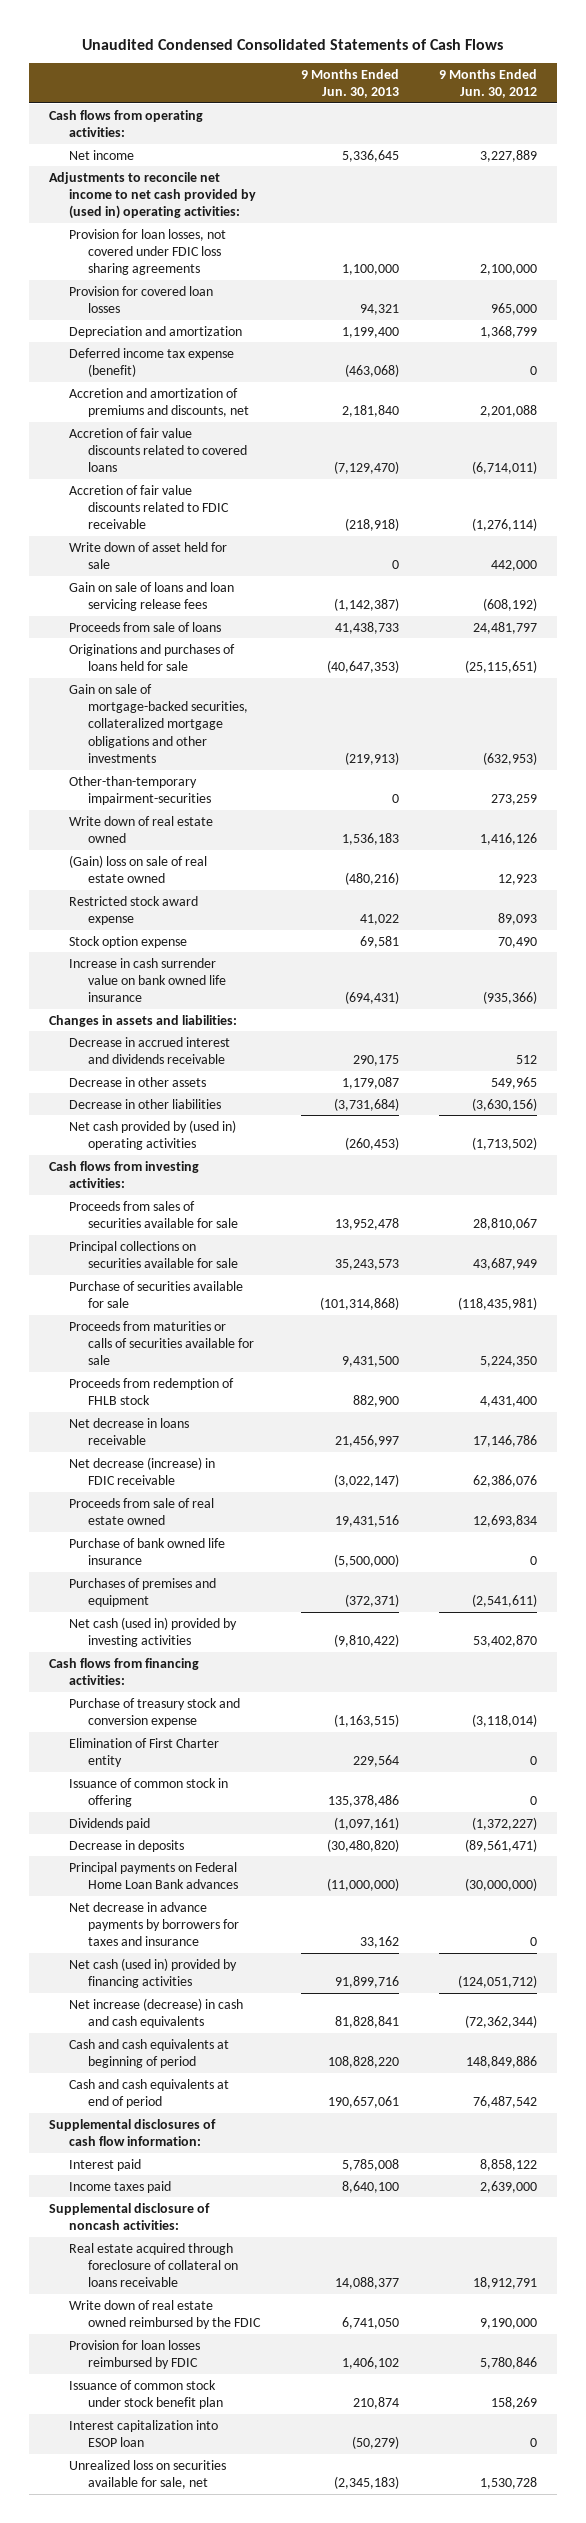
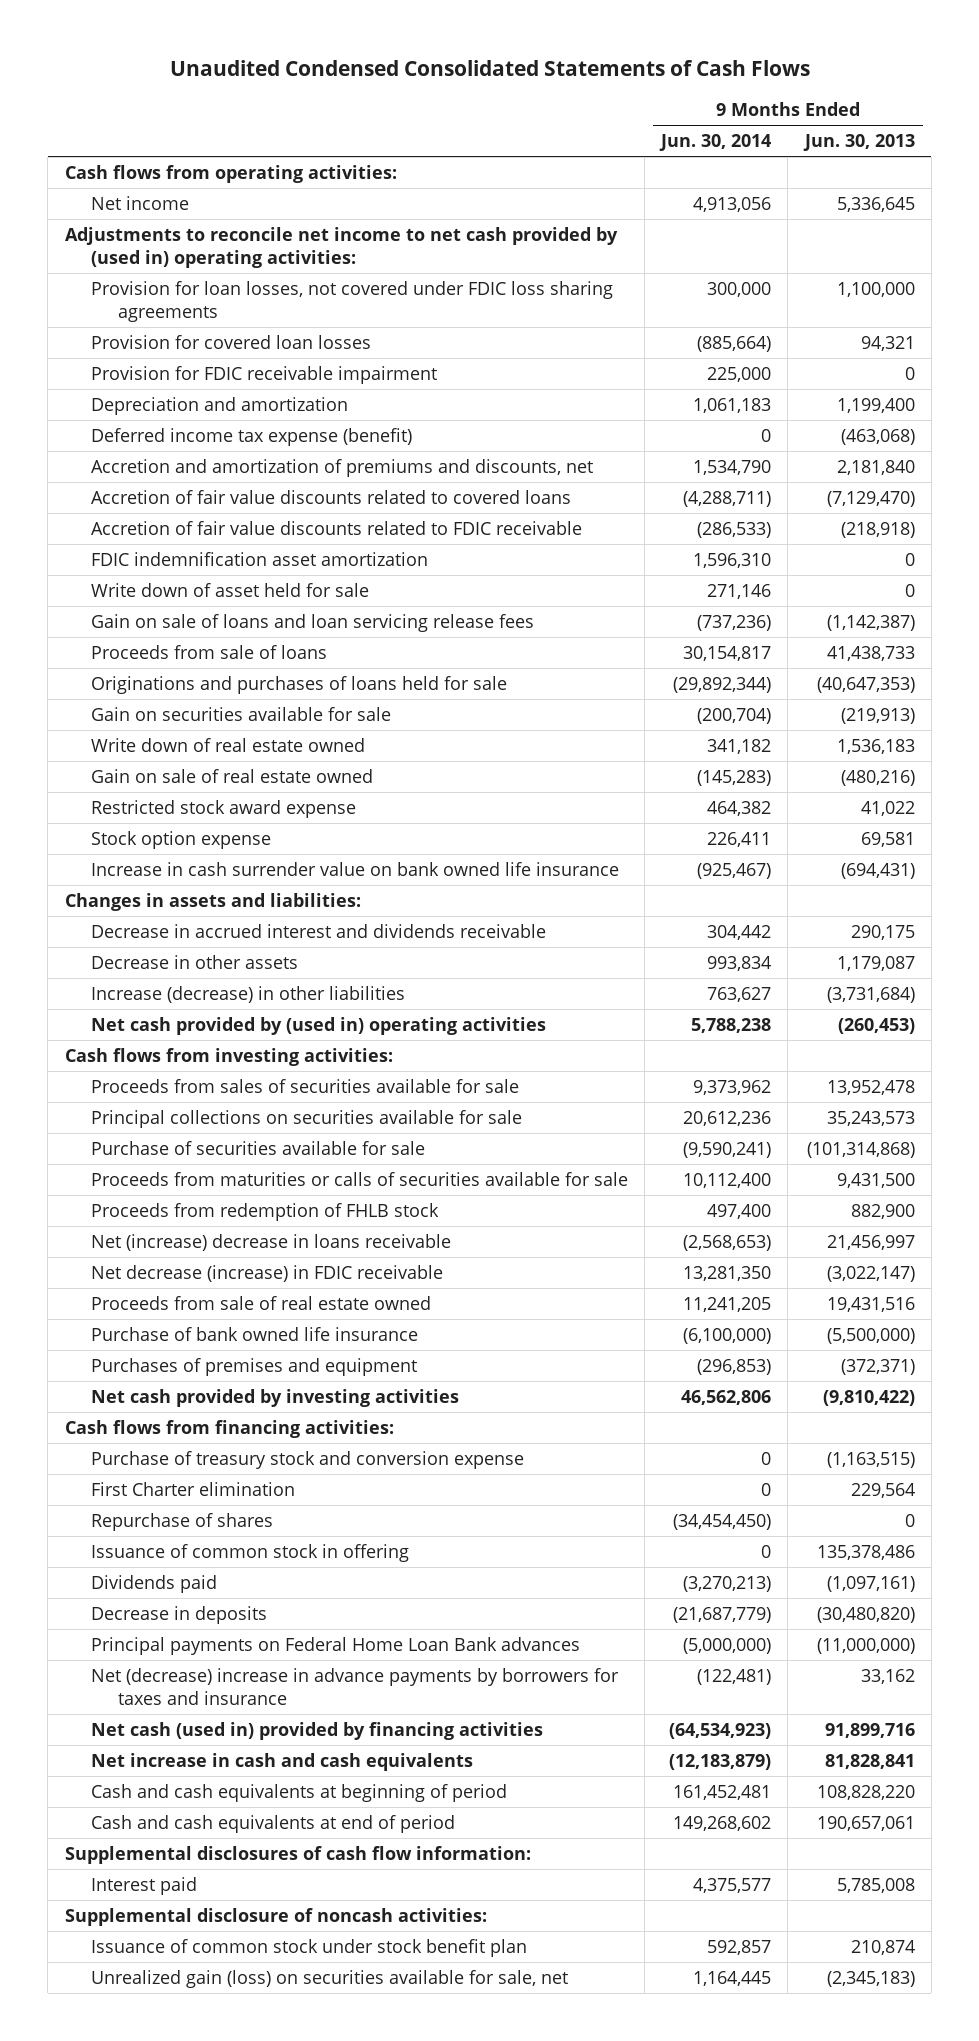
- | 9 Months Ended Jun. 30, 2013 | 9 Months Ended Jun. 30, 2012
+ | 9 Months Ended Jun. 30, 2014 | 9 Months Ended Jun. 30, 2013
+ Provision for FDIC receivable impairment | 225,000 | 0
+ FDIC indemnification asset amortization | 1,596,310 | 0
- Gain on sale of mortgage-backed securities, collateralized mortgage obligations and other investments | (219,913) | (632,953)
- Other-than-temporary impairment-securities | 0 | 273,259
+ Gain on securities available for sale | (200,704) | (219,913)
- (Gain) loss on sale of real estate owned | (480,216) | 12,923
+ Gain on sale of real estate owned | (145,283) | (480,216)
- Decrease in other liabilities | (3,731,684) | (3,630,156)
+ Increase (decrease) in other liabilities | 763,627 | (3,731,684)
- Net decrease in loans receivable | 21,456,997 | 17,146,786
+ Net (increase) decrease in loans receivable | (2,568,653) | 21,456,997
- Net cash (used in) provided by investing activities | (9,810,422) | 53,402,870
+ Net cash provided by investing activities | 46,562,806 | (9,810,422)
- Elimination of First Charter entity | 229,564 | 0
+ First Charter elimination | 0 | 229,564
+ Repurchase of shares | (34,454,450) | 0
- Net decrease in advance payments by borrowers for taxes and insurance | 33,162 | 0
+ Net (decrease) increase in advance payments by borrowers for taxes and insurance | (122,481) | 33,162
- Net increase (decrease) in cash and cash equivalents | 81,828,841 | (72,362,344)
+ Net increase in cash and cash equivalents | (12,183,879) | 81,828,841
- Income taxes paid | 8,640,100 | 2,639,000
- Real estate acquired through foreclosure of collateral on loans receivable | 14,088,377 | 18,912,791
- Write down of real estate owned reimbursed by the FDIC | 6,741,050 | 9,190,000
- Provision for loan losses reimbursed by FDIC | 1,406,102 | 5,780,846
- Interest capitalization into ESOP loan | (50,279) | 0
- Unrealized loss on securities available for sale, net | (2,345,183) | 1,530,728
+ Unrealized gain (loss) on securities available for sale, net | 1,164,445 | (2,345,183)

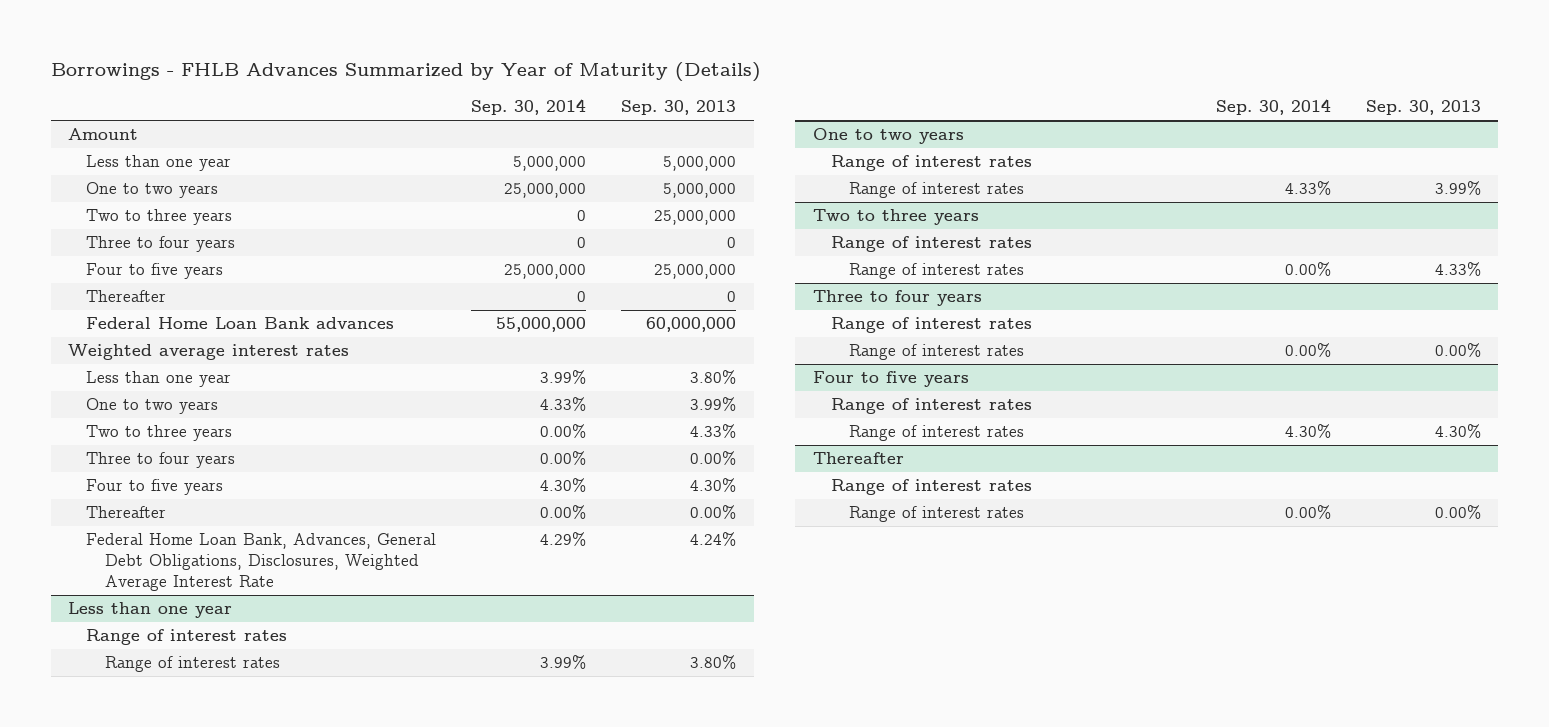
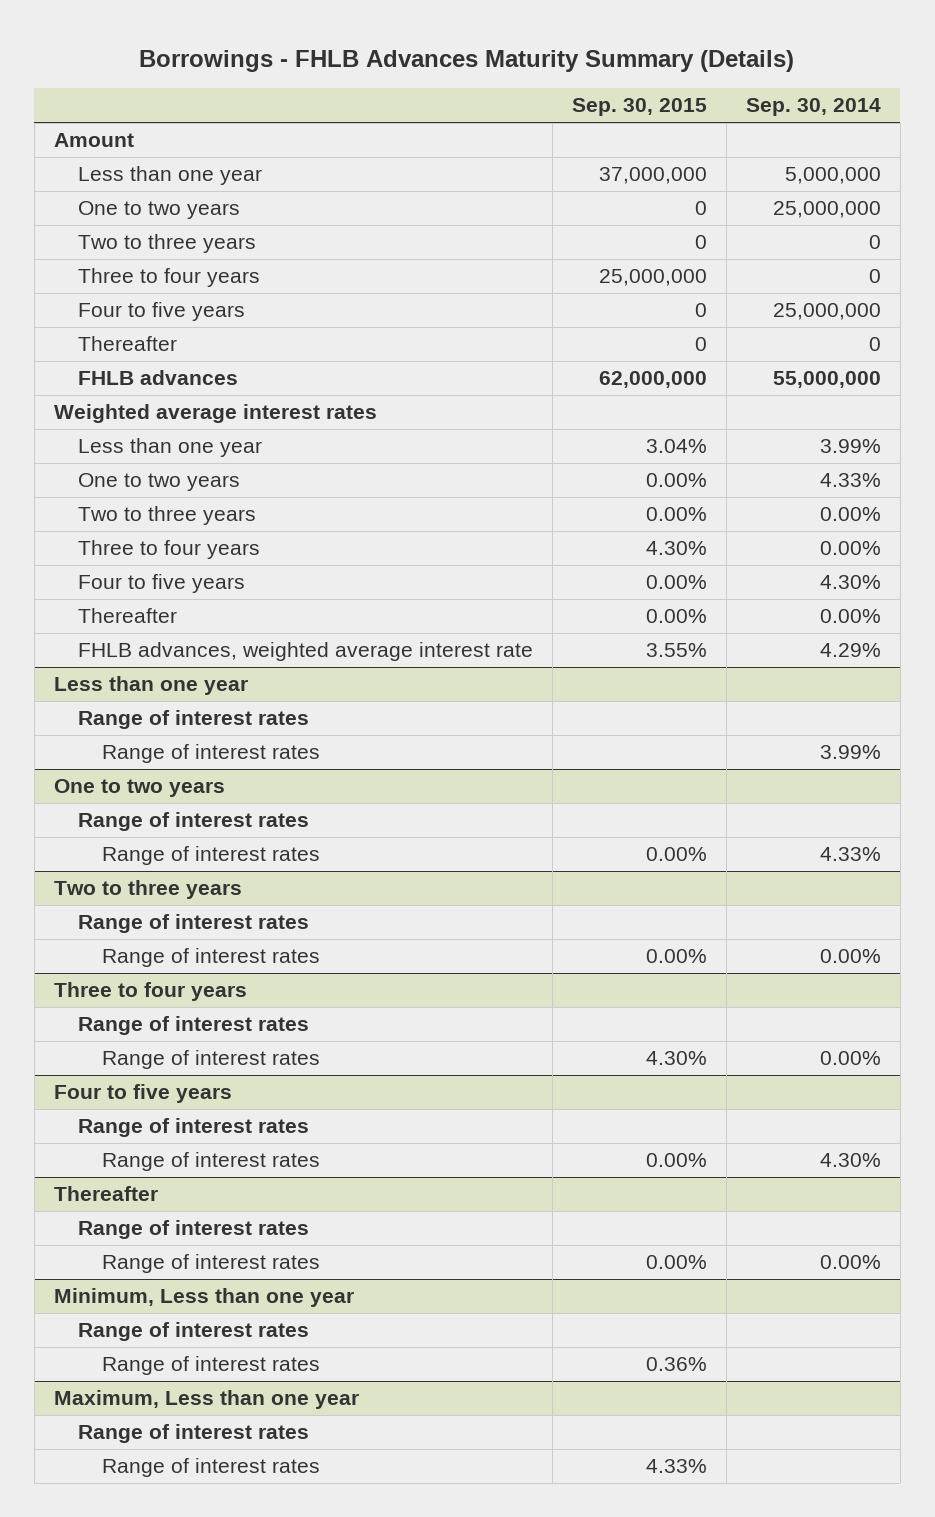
- Borrowings - FHLB Advances Summarized by Year of Maturity (Details)
+ Borrowings - FHLB Advances Maturity Summary (Details)
- | Sep. 30, 2014 | Sep. 30, 2013
+ | Sep. 30, 2015 | Sep. 30, 2014
- Federal Home Loan Bank advances | 55,000,000 | 60,000,000
+ FHLB advances | 62,000,000 | 55,000,000
- Federal Home Loan Bank, Advances, General Debt Obligations, Disclosures, Weighted Average Interest Rate | 4.29% | 4.24%
+ FHLB advances, weighted average interest rate | 3.55% | 4.29%
+ Minimum, Less than one year
+ Range of interest rates
+ Range of interest rates | 0.36% |
+ Maximum, Less than one year
+ Range of interest rates
+ Range of interest rates | 4.33% |

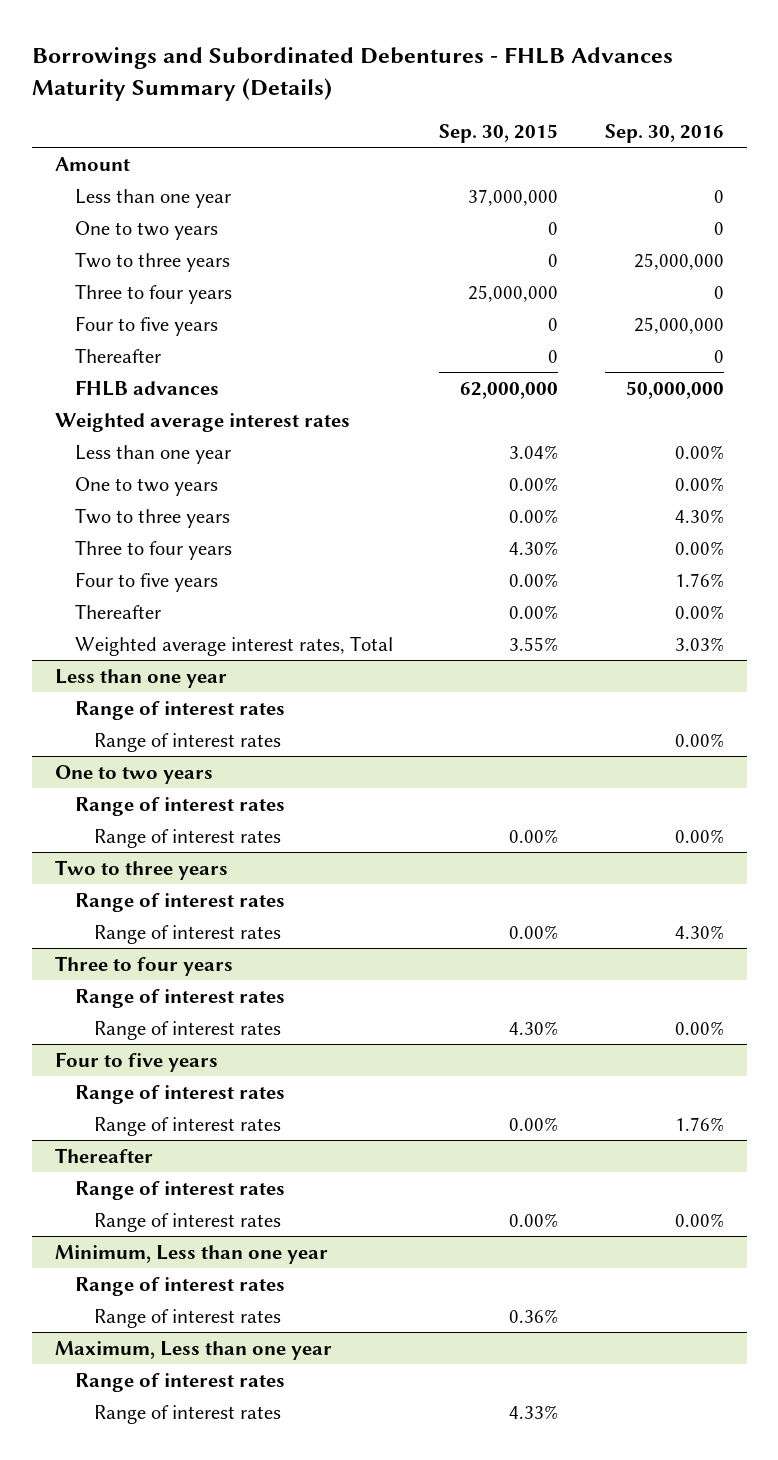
- Borrowings - FHLB Advances Maturity Summary (Details)
+ Borrowings and Subordinated Debentures - FHLB Advances Maturity Summary (Details)
- | Sep. 30, 2015 | Sep. 30, 2014
+ | Sep. 30, 2015 | Sep. 30, 2016
- FHLB advances, weighted average interest rate | 3.55% | 4.29%
+ Weighted average interest rates, Total | 3.55% | 3.03%

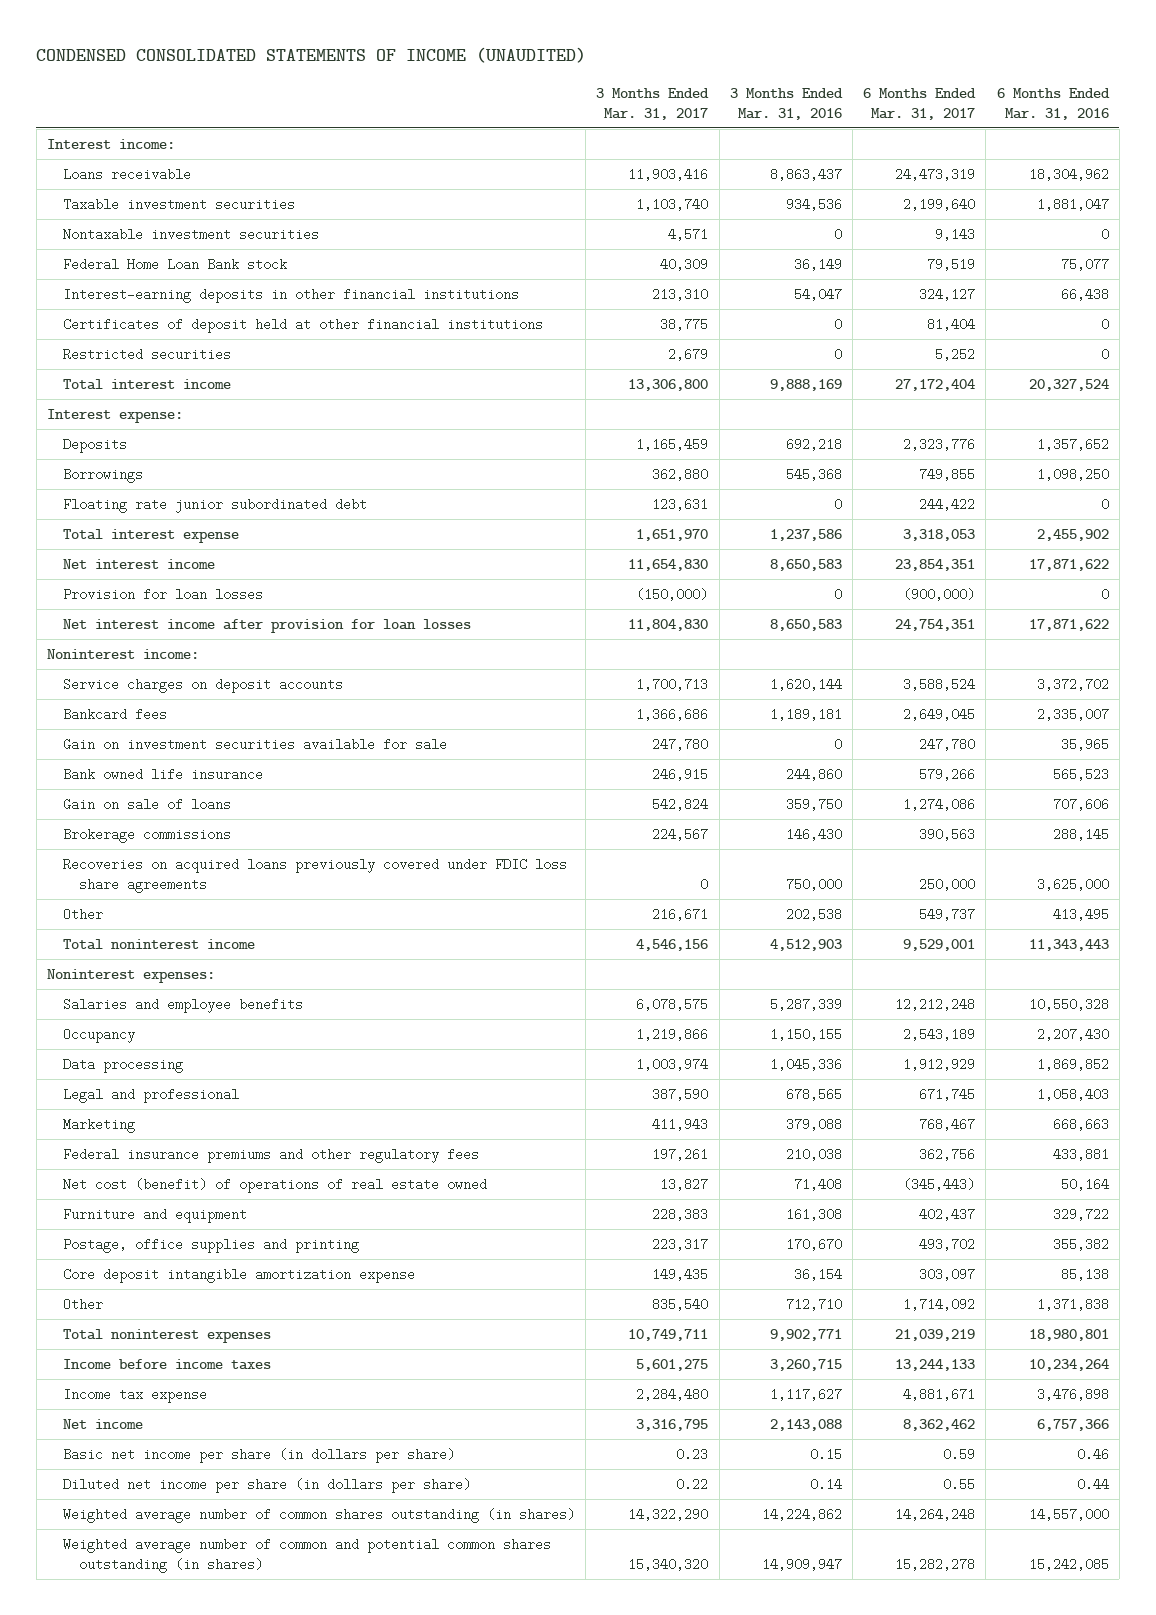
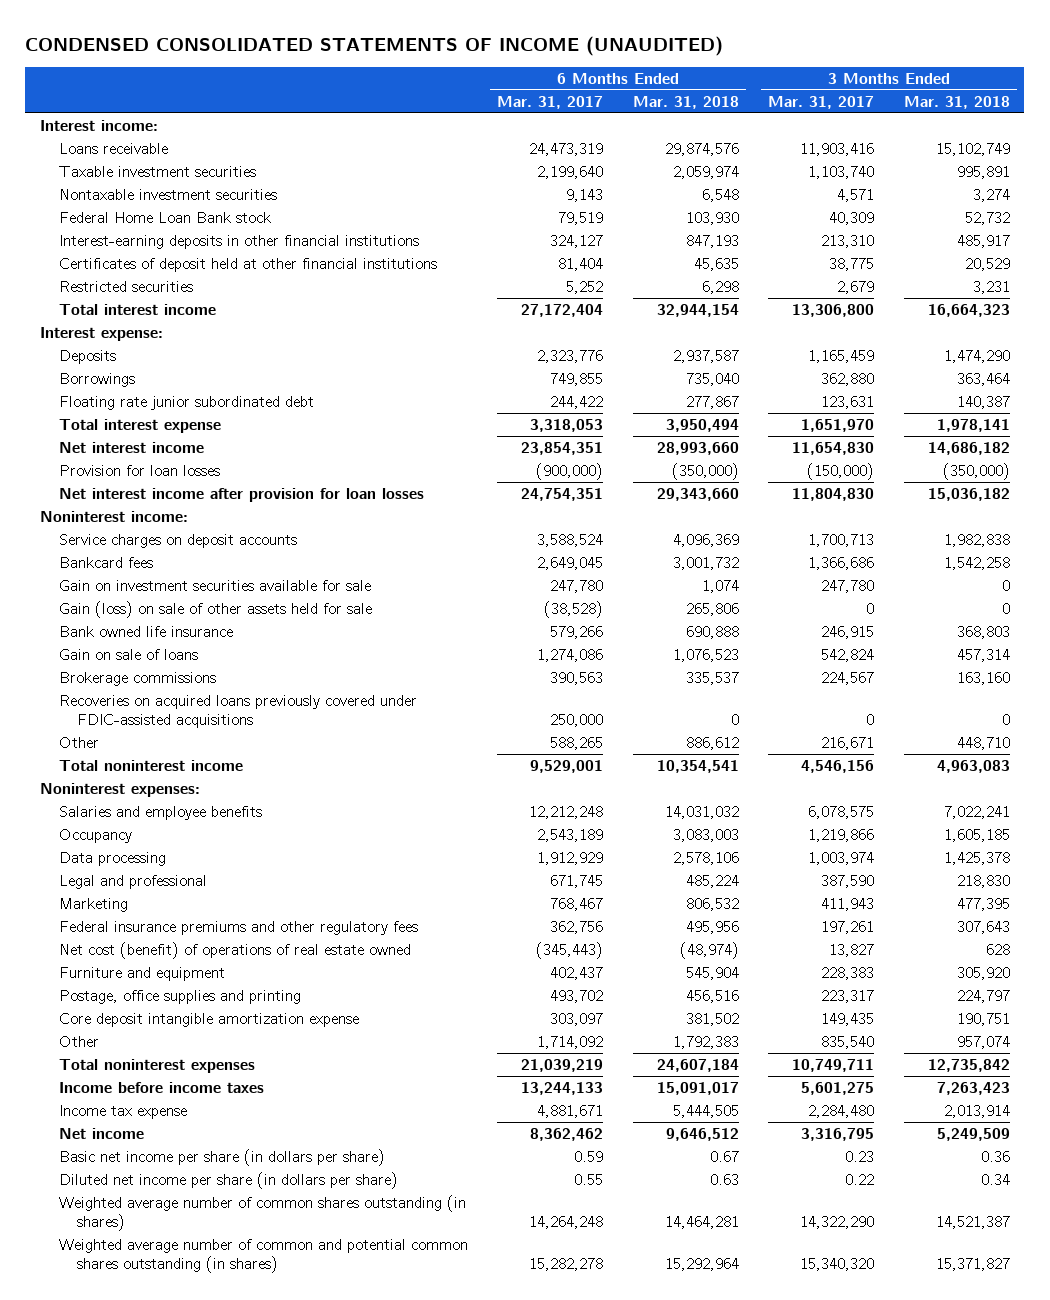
- | 3 Months Ended Mar. 31, 2017 | 3 Months Ended Mar. 31, 2016 | 6 Months Ended Mar. 31, 2017 | 6 Months Ended Mar. 31, 2016
+ | 6 Months Ended Mar. 31, 2017 | 6 Months Ended Mar. 31, 2018 | 3 Months Ended Mar. 31, 2017 | 3 Months Ended Mar. 31, 2018
+ Gain (loss) on sale of other assets held for sale | (38,528) | 265,806 | 0 | 0
- Recoveries on acquired loans previously covered under FDIC loss share agreements | 0 | 750,000 | 250,000 | 3,625,000
- Other | 216,671 | 202,538 | 549,737 | 413,495
+ Recoveries on acquired loans previously covered under FDIC-assisted acquisitions | 250,000 | 0 | 0 | 0
+ Other | 588,265 | 886,612 | 216,671 | 448,710

